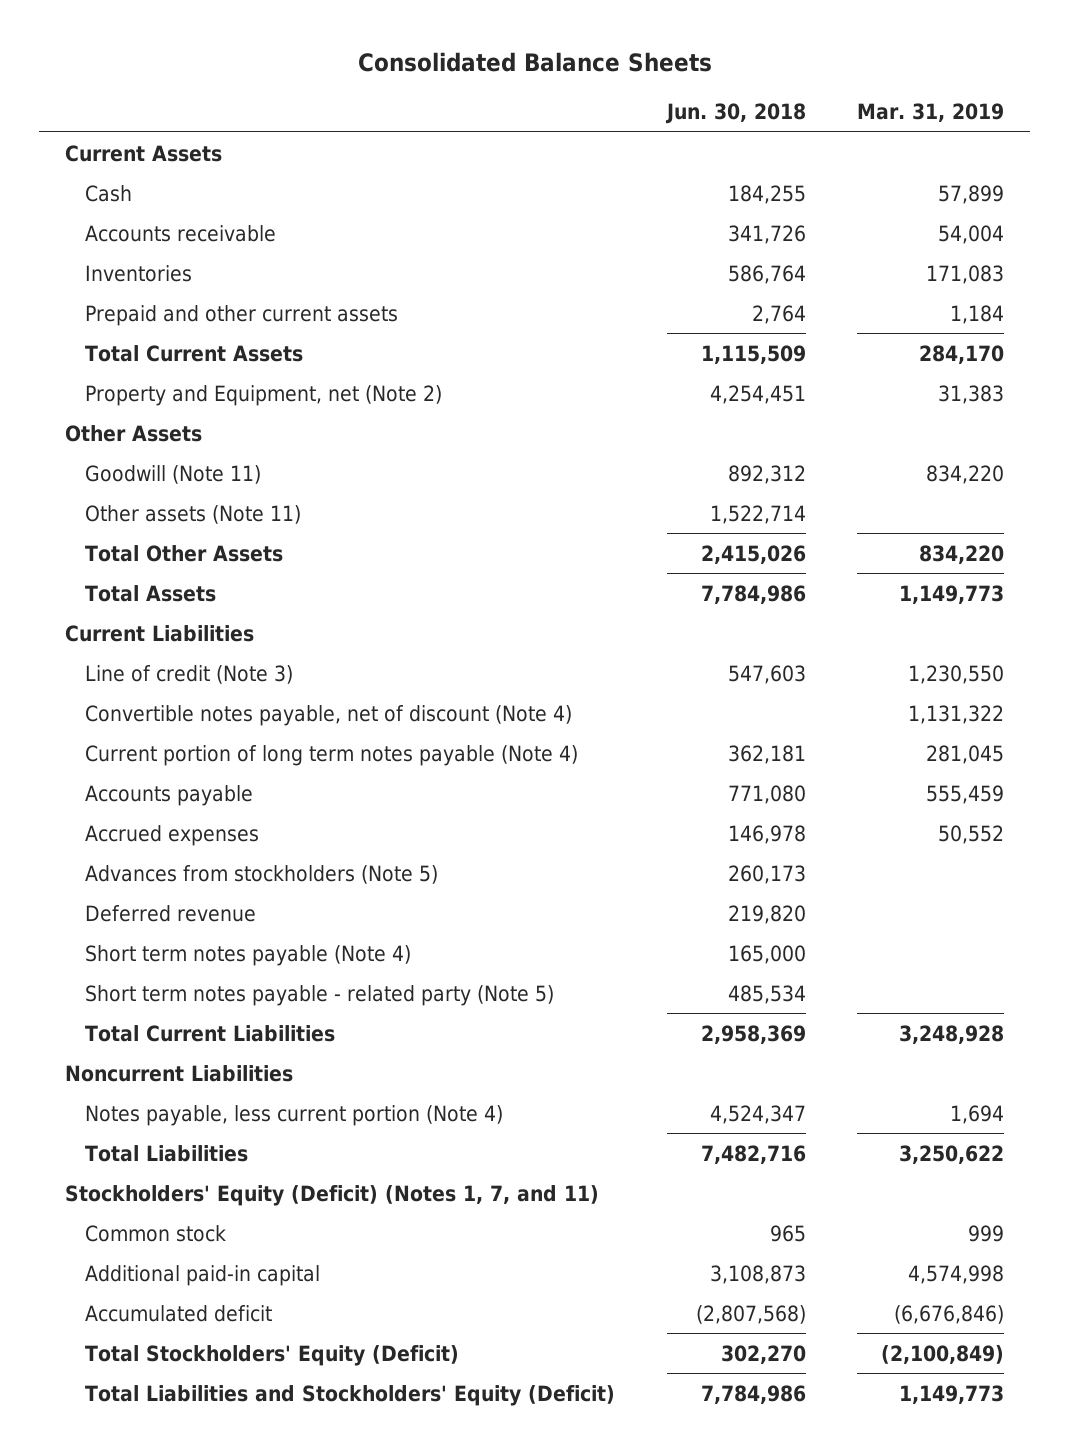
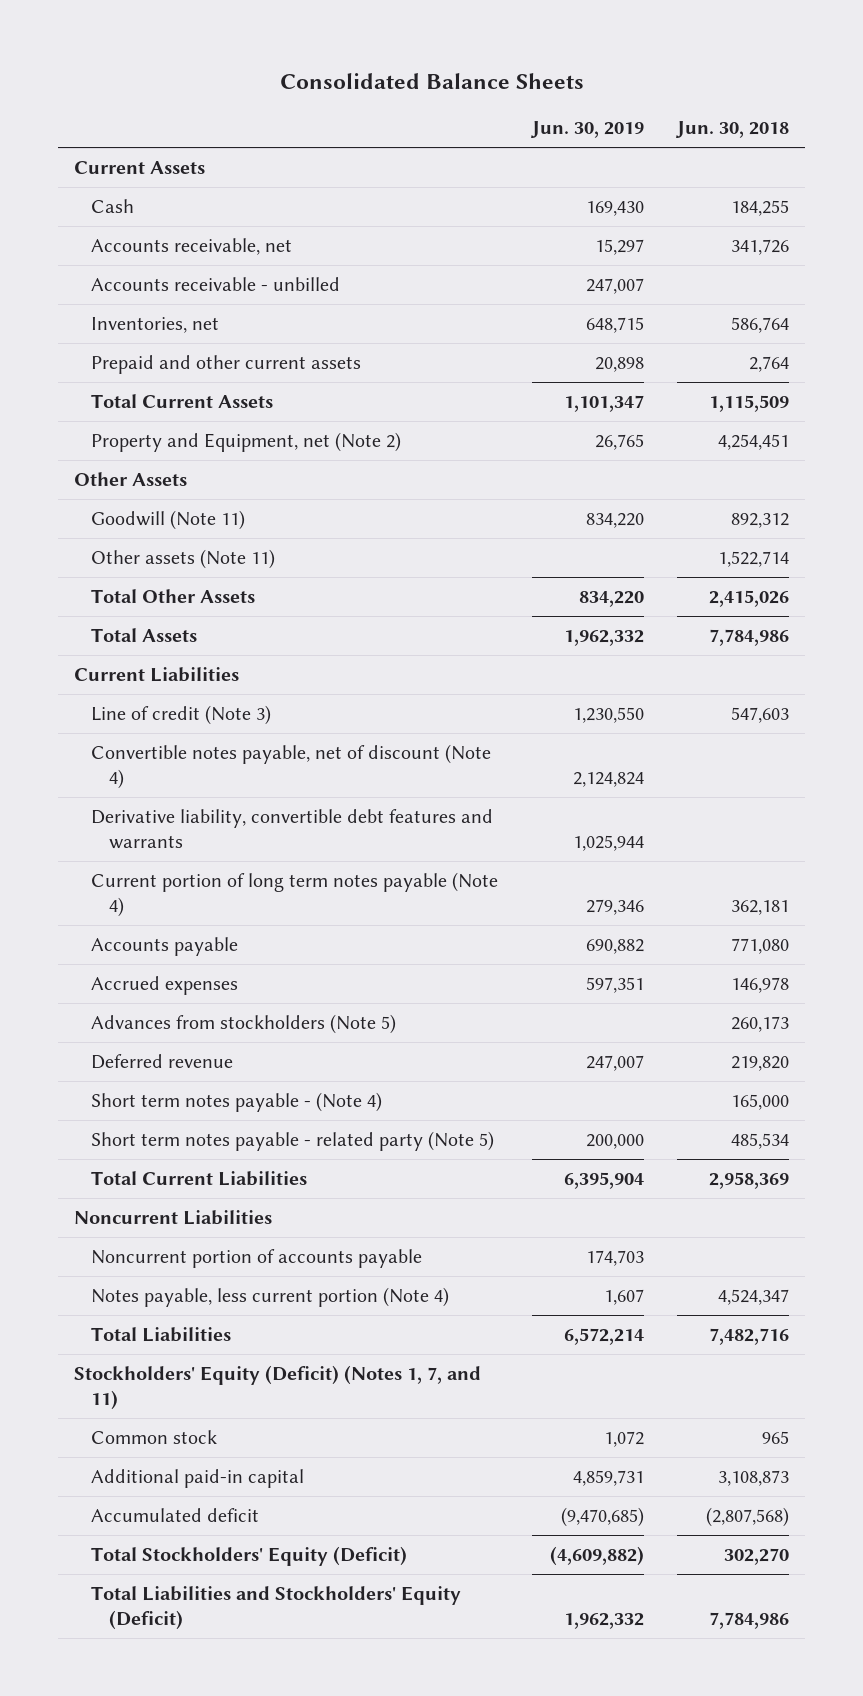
- | Jun. 30, 2018 | Mar. 31, 2019
+ | Jun. 30, 2019 | Jun. 30, 2018
- Accounts receivable | 341,726 | 54,004
- Inventories | 586,764 | 171,083
+ Accounts receivable, net | 15,297 | 341,726
+ Accounts receivable - unbilled | 247,007 |
+ Inventories, net | 648,715 | 586,764
+ Derivative liability, convertible debt features and warrants | 1,025,944 |
- Short term notes payable (Note 4) | 165,000 |
+ Short term notes payable - (Note 4) | | 165,000
+ Noncurrent portion of accounts payable | 174,703 |

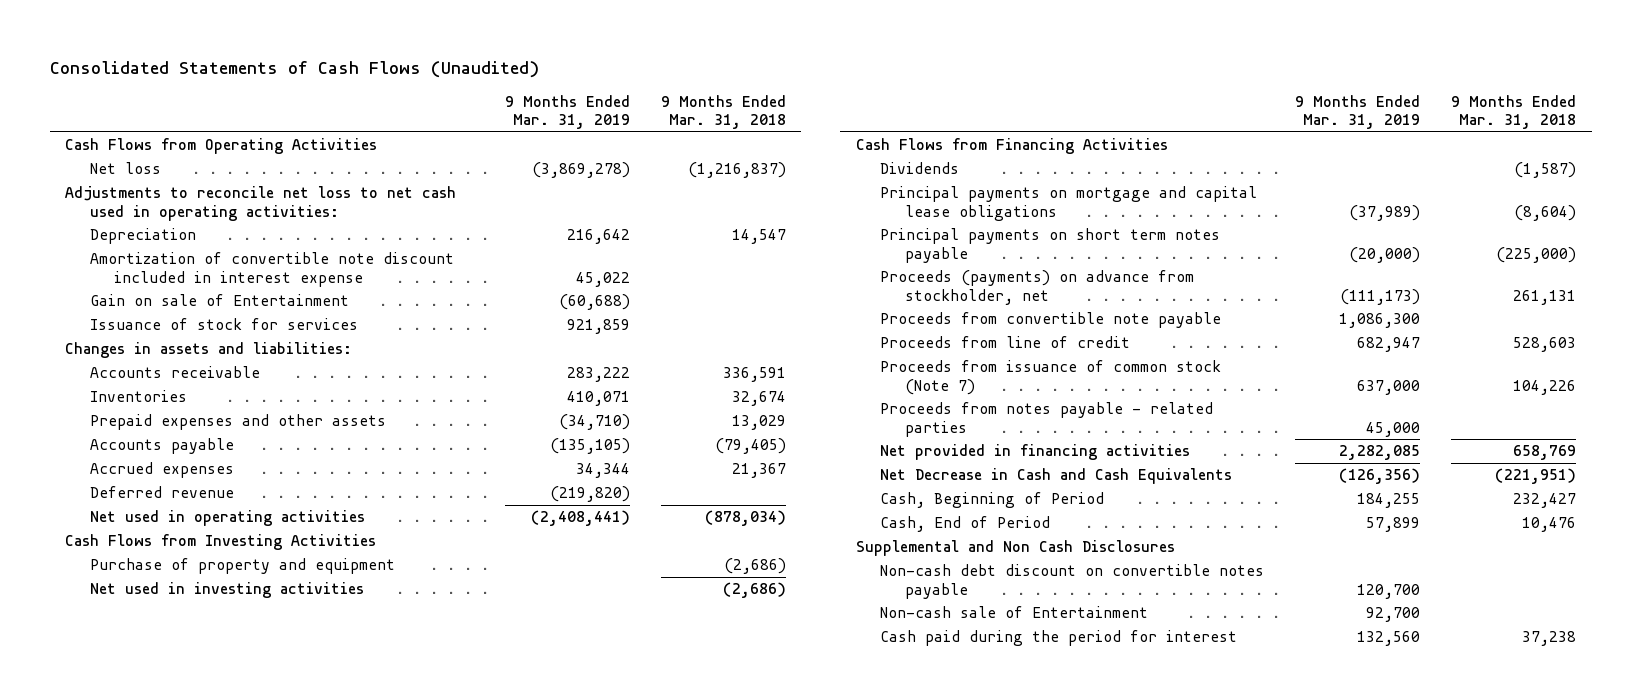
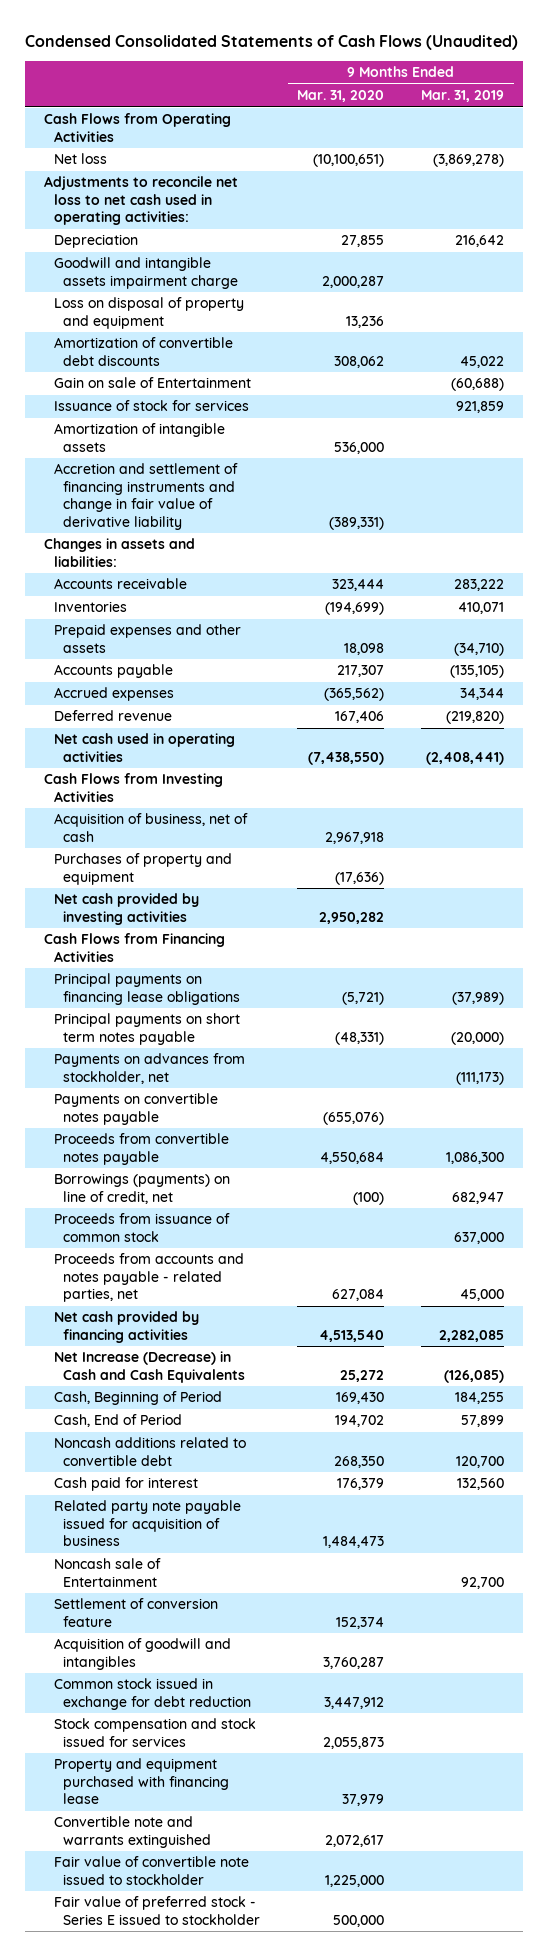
- Consolidated Statements of Cash Flows (Unaudited)
+ Condensed Consolidated Statements of Cash Flows (Unaudited)
- | 9 Months Ended Mar. 31, 2019 | 9 Months Ended Mar. 31, 2018
+ | 9 Months Ended Mar. 31, 2020 | 9 Months Ended Mar. 31, 2019
- Amortization of convertible note discount included in interest expense | 45,022 |
+ Goodwill and intangible assets impairment charge | 2,000,287 |
+ Loss on disposal of property and equipment | 13,236 |
+ Amortization of convertible debt discounts | 308,062 | 45,022
+ Amortization of intangible assets | 536,000 |
+ Accretion and settlement of financing instruments and change in fair value of derivative liability | (389,331) |
- Net used in operating activities | (2,408,441) | (878,034)
+ Net cash used in operating activities | (7,438,550) | (2,408,441)
- Purchase of property and equipment | | (2,686)
- Net used in investing activities | | (2,686)
+ Acquisition of business, net of cash | 2,967,918 |
+ Purchases of property and equipment | (17,636) |
+ Net cash provided by investing activities | 2,950,282 |
- Dividends | | (1,587)
- Principal payments on mortgage and capital lease obligations | (37,989) | (8,604)
+ Principal payments on financing lease obligations | (5,721) | (37,989)
- Proceeds (payments) on advance from stockholder, net | (111,173) | 261,131
- Proceeds from convertible note payable | 1,086,300 |
- Proceeds from line of credit | 682,947 | 528,603
- Proceeds from issuance of common stock (Note 7) | 637,000 | 104,226
- Proceeds from notes payable - related parties | 45,000 |
- Net provided in financing activities | 2,282,085 | 658,769
- Net Decrease in Cash and Cash Equivalents | (126,356) | (221,951)
+ Payments on advances from stockholder, net | | (111,173)
+ Payments on convertible notes payable | (655,076) |
+ Proceeds from convertible notes payable | 4,550,684 | 1,086,300
+ Borrowings (payments) on line of credit, net | (100) | 682,947
+ Proceeds from issuance of common stock | | 637,000
+ Proceeds from accounts and notes payable - related parties, net | 627,084 | 45,000
+ Net cash provided by financing activities | 4,513,540 | 2,282,085
+ Net Increase (Decrease) in Cash and Cash Equivalents | 25,272 | (126,085)
- Supplemental and Non Cash Disclosures
- Non-cash debt discount on convertible notes payable | 120,700 |
- Non-cash sale of Entertainment | 92,700 |
- Cash paid during the period for interest | 132,560 | 37,238
+ Noncash additions related to convertible debt | 268,350 | 120,700
+ Cash paid for interest | 176,379 | 132,560
+ Related party note payable issued for acquisition of business | 1,484,473 |
+ Noncash sale of Entertainment | | 92,700
+ Settlement of conversion feature | 152,374 |
+ Acquisition of goodwill and intangibles | 3,760,287 |
+ Common stock issued in exchange for debt reduction | 3,447,912 |
+ Stock compensation and stock issued for services | 2,055,873 |
+ Property and equipment purchased with financing lease | 37,979 |
+ Convertible note and warrants extinguished | 2,072,617 |
+ Fair value of convertible note issued to stockholder | 1,225,000 |
+ Fair value of preferred stock - Series E issued to stockholder | 500,000 |

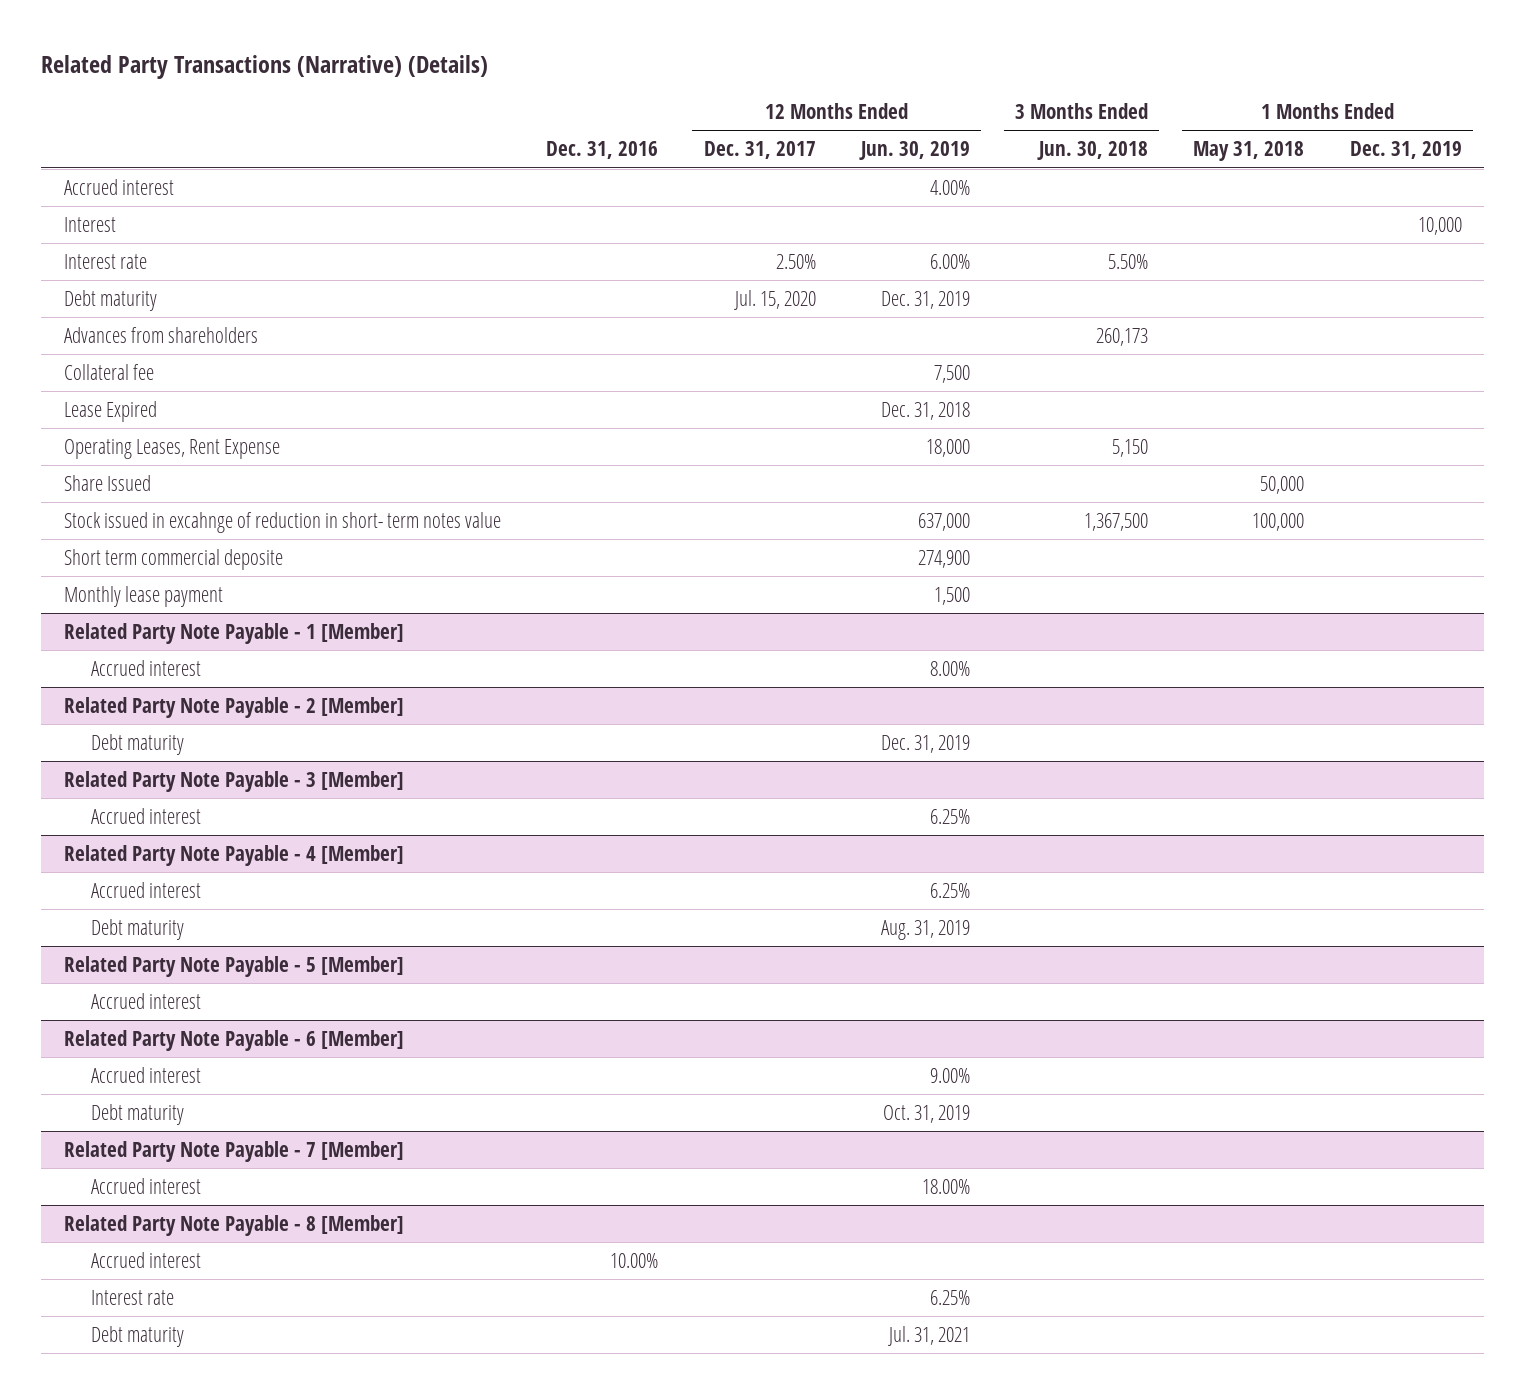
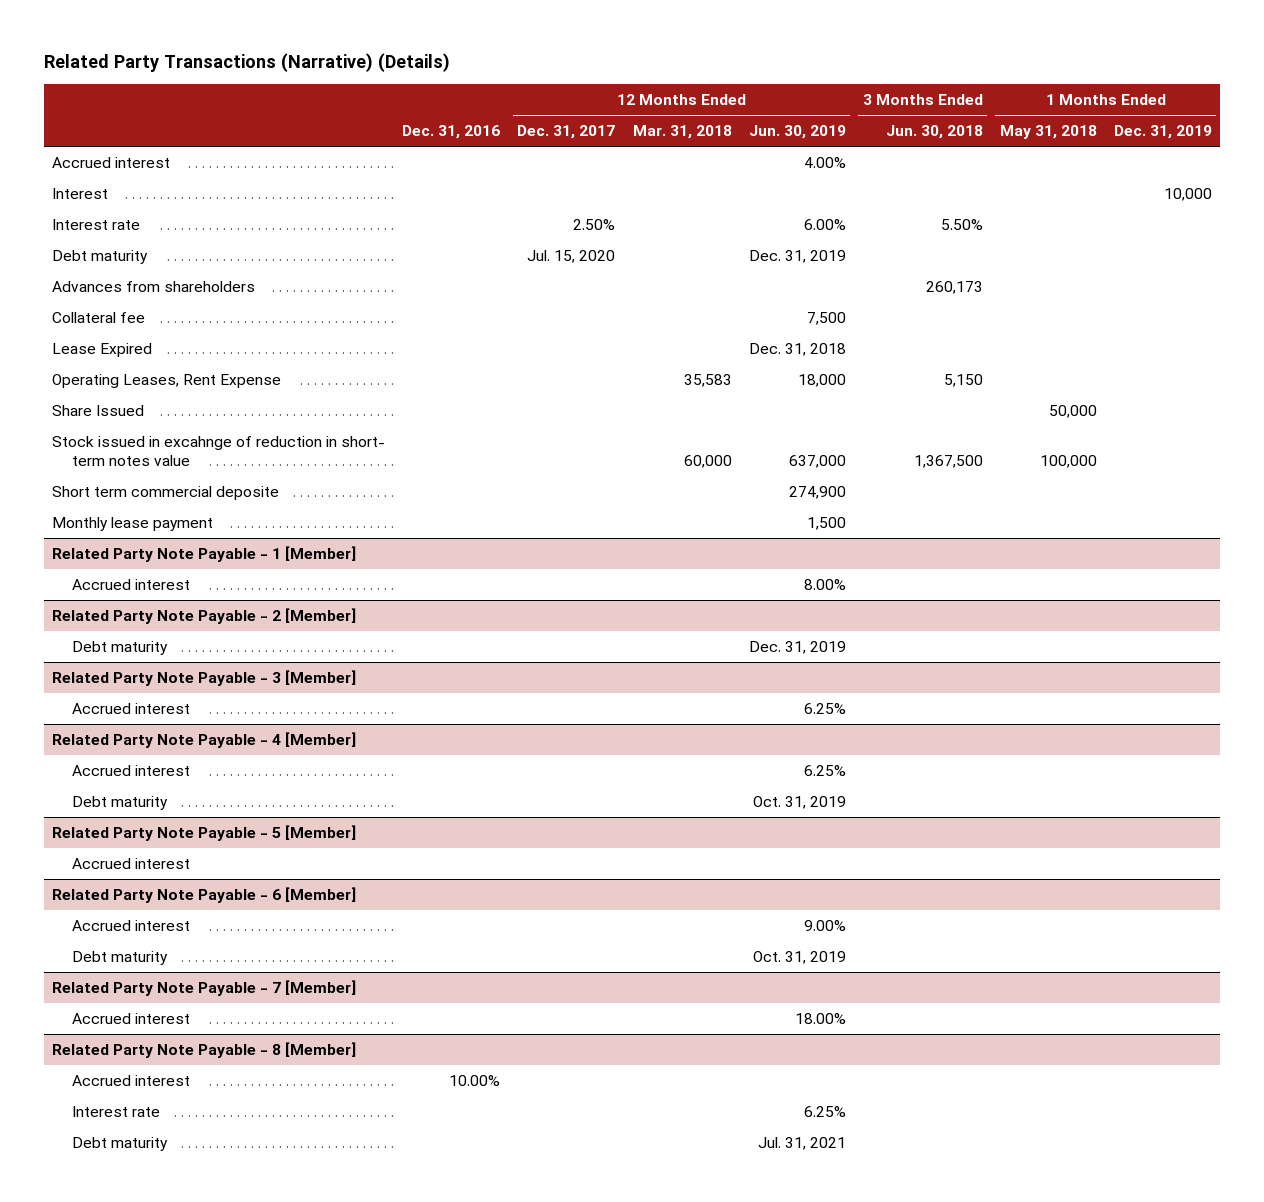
- | Dec. 31, 2016 | 12 Months Ended Dec. 31, 2017 | 12 Months Ended Jun. 30, 2019 | 3 Months Ended Jun. 30, 2018 | 1 Months Ended May 31, 2018 | 1 Months Ended Dec. 31, 2019
+ | Dec. 31, 2016 | 12 Months Ended Dec. 31, 2017 | 12 Months Ended Mar. 31, 2018 | 12 Months Ended Jun. 30, 2019 | 3 Months Ended Jun. 30, 2018 | 1 Months Ended May 31, 2018 | 1 Months Ended Dec. 31, 2019
@ Related Party Note Payable - 4 [Member]
- Debt maturity | | | Aug. 31, 2019 | | |
+ Debt maturity | | | | Oct. 31, 2019 | | |

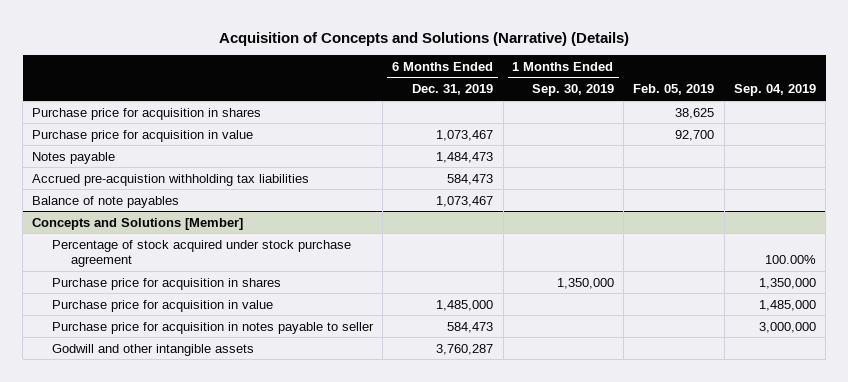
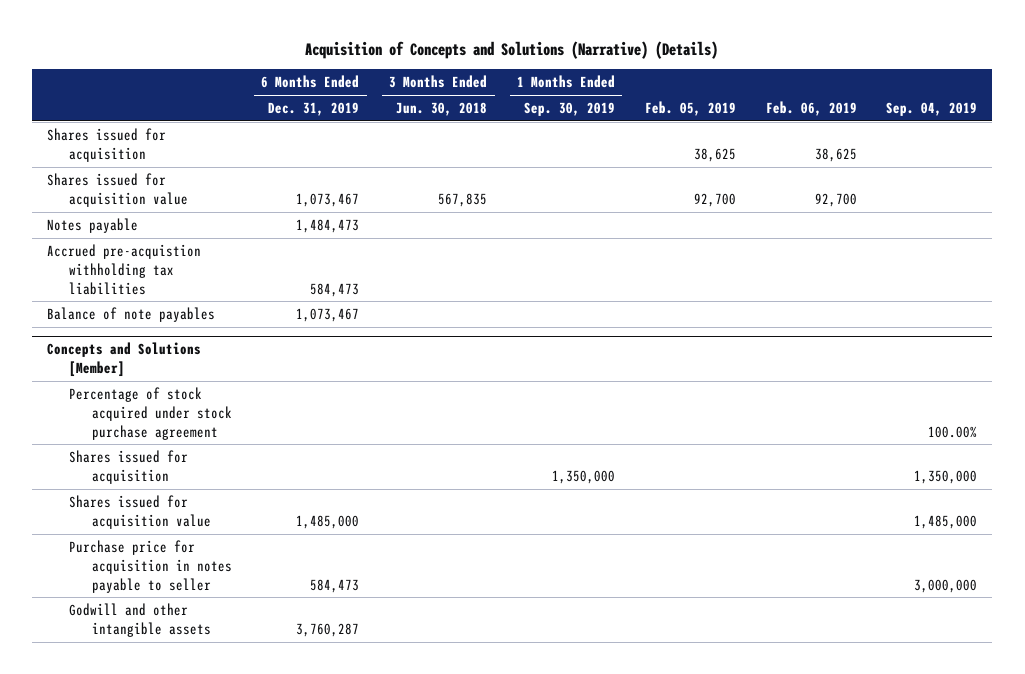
- | 6 Months Ended Dec. 31, 2019 | 1 Months Ended Sep. 30, 2019 | Feb. 05, 2019 | Sep. 04, 2019
+ | 6 Months Ended Dec. 31, 2019 | 3 Months Ended Jun. 30, 2018 | 1 Months Ended Sep. 30, 2019 | Feb. 05, 2019 | Feb. 06, 2019 | Sep. 04, 2019
- Purchase price for acquisition in shares | | | 38,625 |
- Purchase price for acquisition in value | 1,073,467 | | 92,700 |
+ Shares issued for acquisition | | | | 38,625 | 38,625 |
+ Shares issued for acquisition value | 1,073,467 | 567,835 | | 92,700 | 92,700 |
@ Concepts and Solutions [Member]
- Purchase price for acquisition in shares | | 1,350,000 | | 1,350,000
- Purchase price for acquisition in value | 1,485,000 | | | 1,485,000
+ Shares issued for acquisition | | | 1,350,000 | | | 1,350,000
+ Shares issued for acquisition value | 1,485,000 | | | | | 1,485,000

